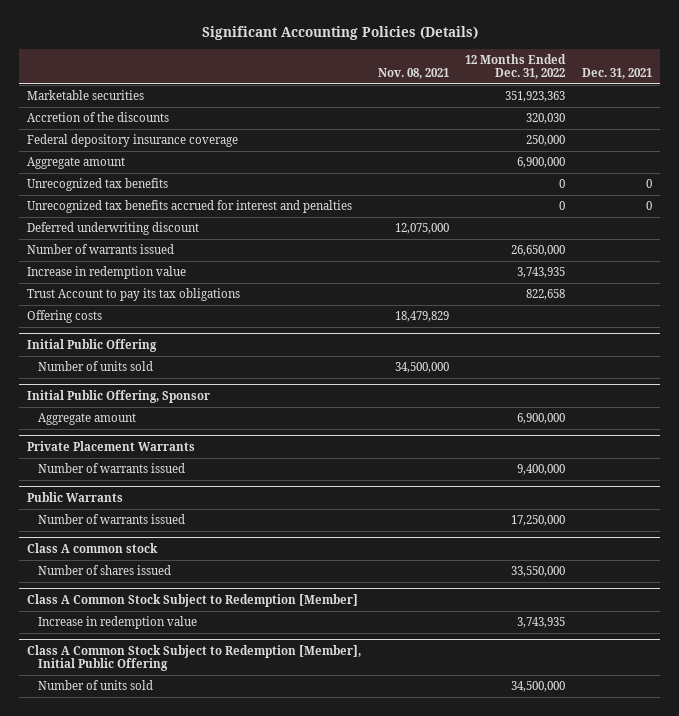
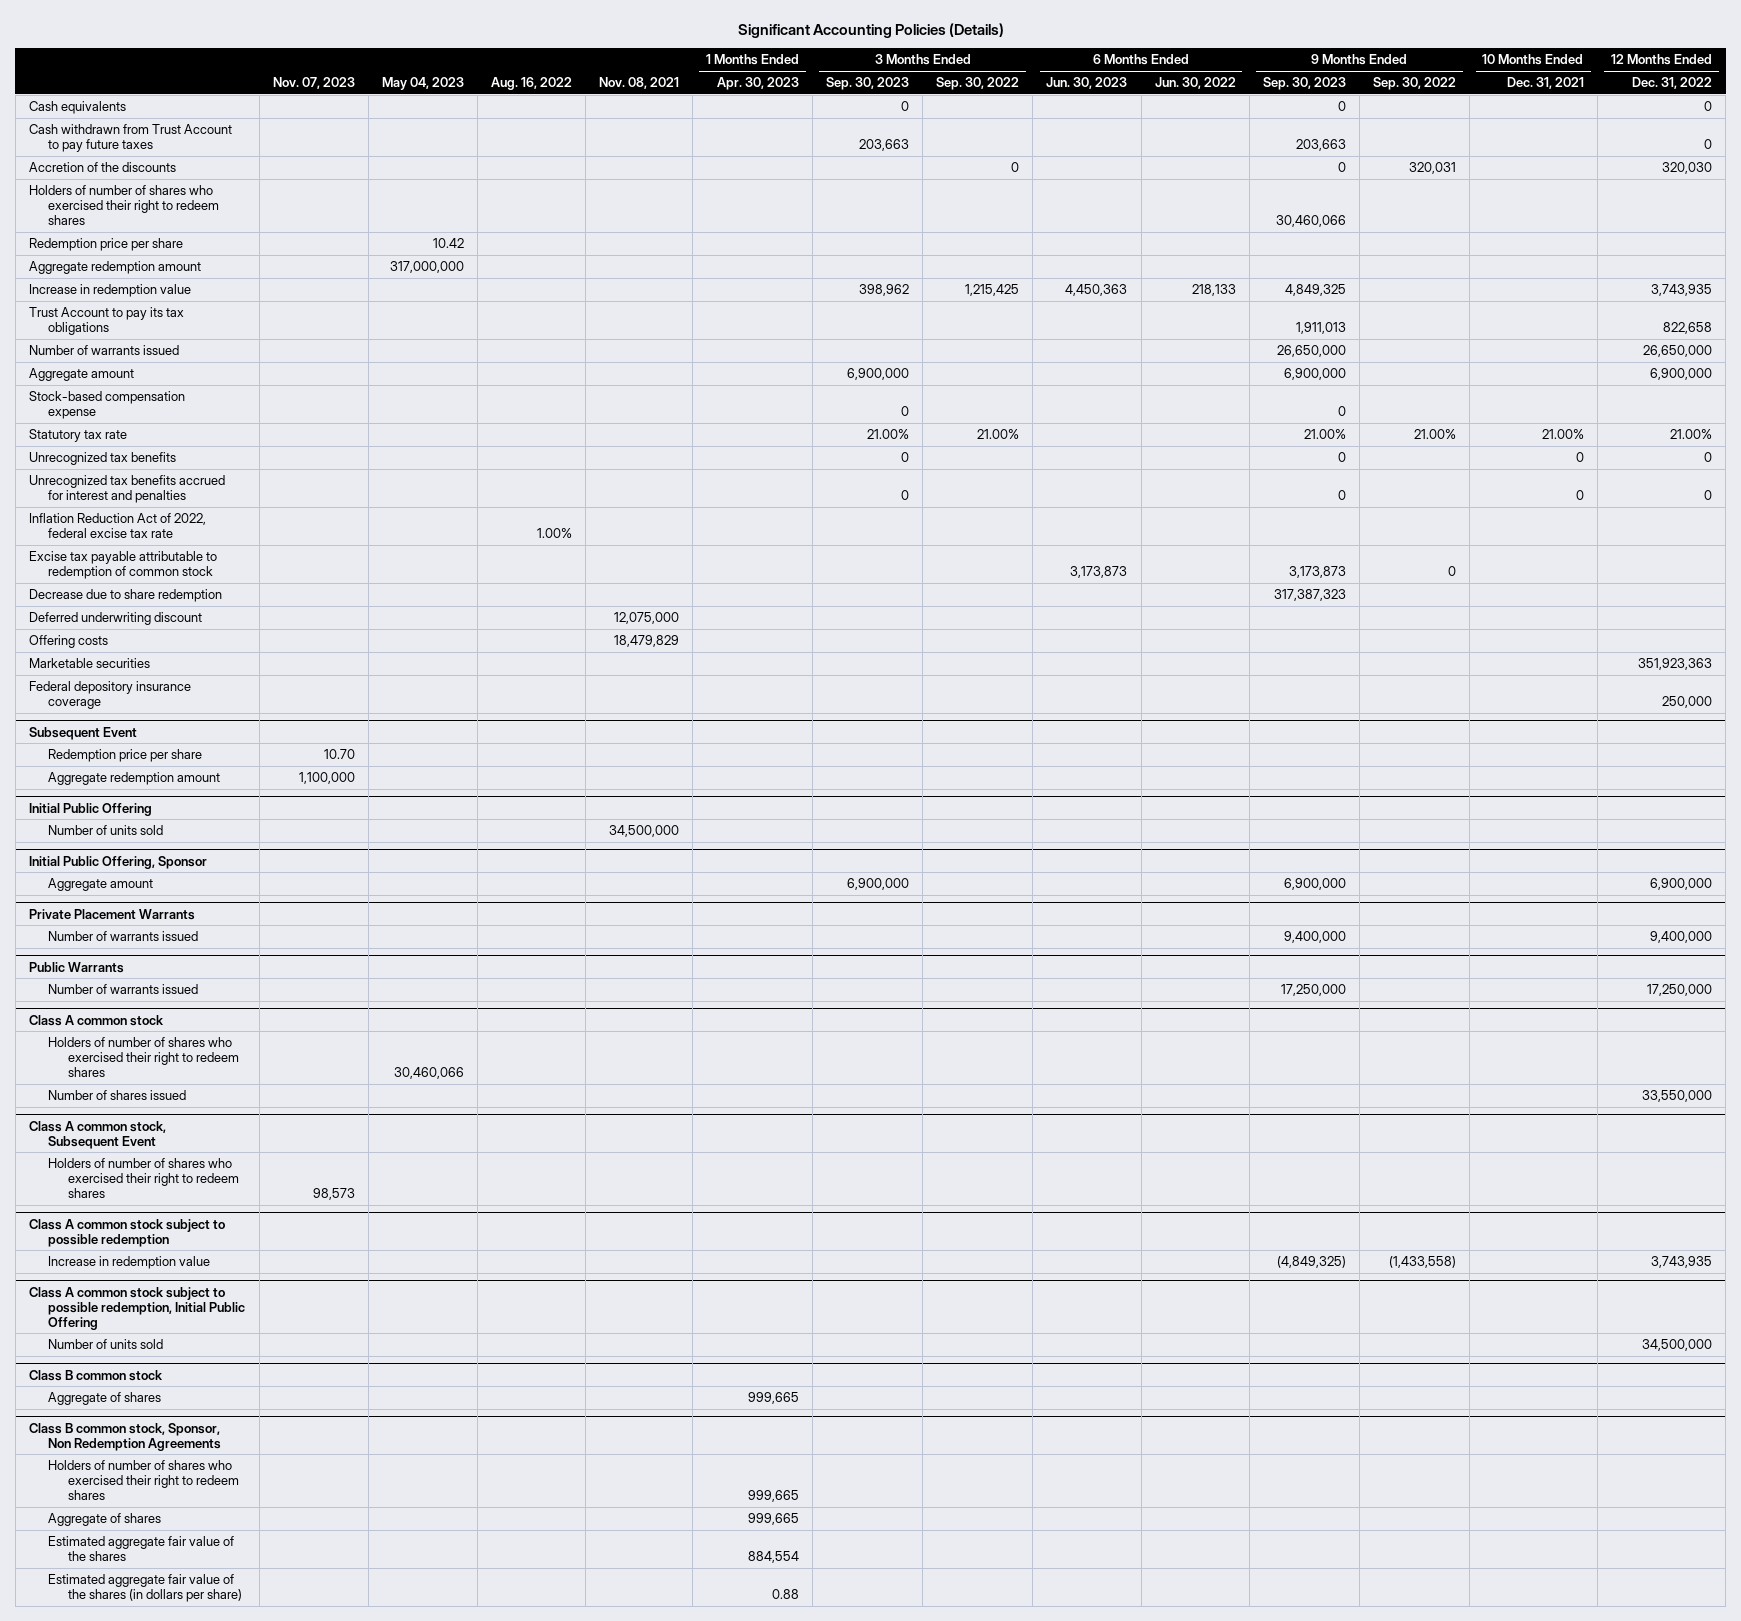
- | Nov. 08, 2021 | 12 Months Ended Dec. 31, 2022 | Dec. 31, 2021
+ | Nov. 07, 2023 | May 04, 2023 | Aug. 16, 2022 | Nov. 08, 2021 | 1 Months Ended Apr. 30, 2023 | 3 Months Ended Sep. 30, 2023 | 3 Months Ended Sep. 30, 2022 | 6 Months Ended Jun. 30, 2023 | 6 Months Ended Jun. 30, 2022 | 9 Months Ended Sep. 30, 2023 | 9 Months Ended Sep. 30, 2022 | 10 Months Ended Dec. 31, 2021 | 12 Months Ended Dec. 31, 2022
+ Cash equivalents | | | | | | 0 | | | | 0 | | | 0
+ Cash withdrawn from Trust Account to pay future taxes | | | | | | 203,663 | | | | 203,663 | | | 0
+ Holders of number of shares who exercised their right to redeem shares | | | | | | | | | | 30,460,066 | | |
+ Redemption price per share | | 10.42 | | | | | | | | | | |
+ Aggregate redemption amount | | 317,000,000 | | | | | | | | | | |
moved up: Increase in redemption value | | | | | | 398,962 | 1,215,425 | 4,450,363 | 218,133 | 4,849,325 | | | 3,743,935
moved up: Trust Account to pay its tax obligations | | | | | | | | | | 1,911,013 | | | 822,658
moved up: Number of warrants issued | | | | | | | | | | 26,650,000 | | | 26,650,000
+ Stock-based compensation expense | | | | | | 0 | | | | 0 | | |
+ Statutory tax rate | | | | | | 21.00% | 21.00% | | | 21.00% | 21.00% | 21.00% | 21.00%
+ Inflation Reduction Act of 2022, federal excise tax rate | | | 1.00% | | | | | | | | | |
+ Excise tax payable attributable to redemption of common stock | | | | | | | | 3,173,873 | | 3,173,873 | 0 | |
+ Decrease due to share redemption | | | | | | | | | | 317,387,323 | | |
moved down: Marketable securities | | | | | | | | | | | | | 351,923,363
moved down: Federal depository insurance coverage | | | | | | | | | | | | | 250,000
+ Subsequent Event
+ Redemption price per share | 10.70 | | | | | | | | | | | |
+ Aggregate redemption amount | 1,100,000 | | | | | | | | | | | |
@ Class A common stock
+ Holders of number of shares who exercised their right to redeem shares | | 30,460,066 | | | | | | | | | | |
- Class A Common Stock Subject to Redemption [Member]
+ Class A common stock, Subsequent Event
+ Holders of number of shares who exercised their right to redeem shares | 98,573 | | | | | | | | | | | |
+ Class A common stock subject to possible redemption
- Class A Common Stock Subject to Redemption [Member], Initial Public Offering
+ Class A common stock subject to possible redemption, Initial Public Offering
+ Class B common stock
+ Aggregate of shares | | | | | 999,665 | | | | | | | |
+ Class B common stock, Sponsor, Non Redemption Agreements
+ Holders of number of shares who exercised their right to redeem shares | | | | | 999,665 | | | | | | | |
+ Aggregate of shares | | | | | 999,665 | | | | | | | |
+ Estimated aggregate fair value of the shares | | | | | 884,554 | | | | | | | |
+ Estimated aggregate fair value of the shares (in dollars per share) | | | | | 0.88 | | | | | | | |

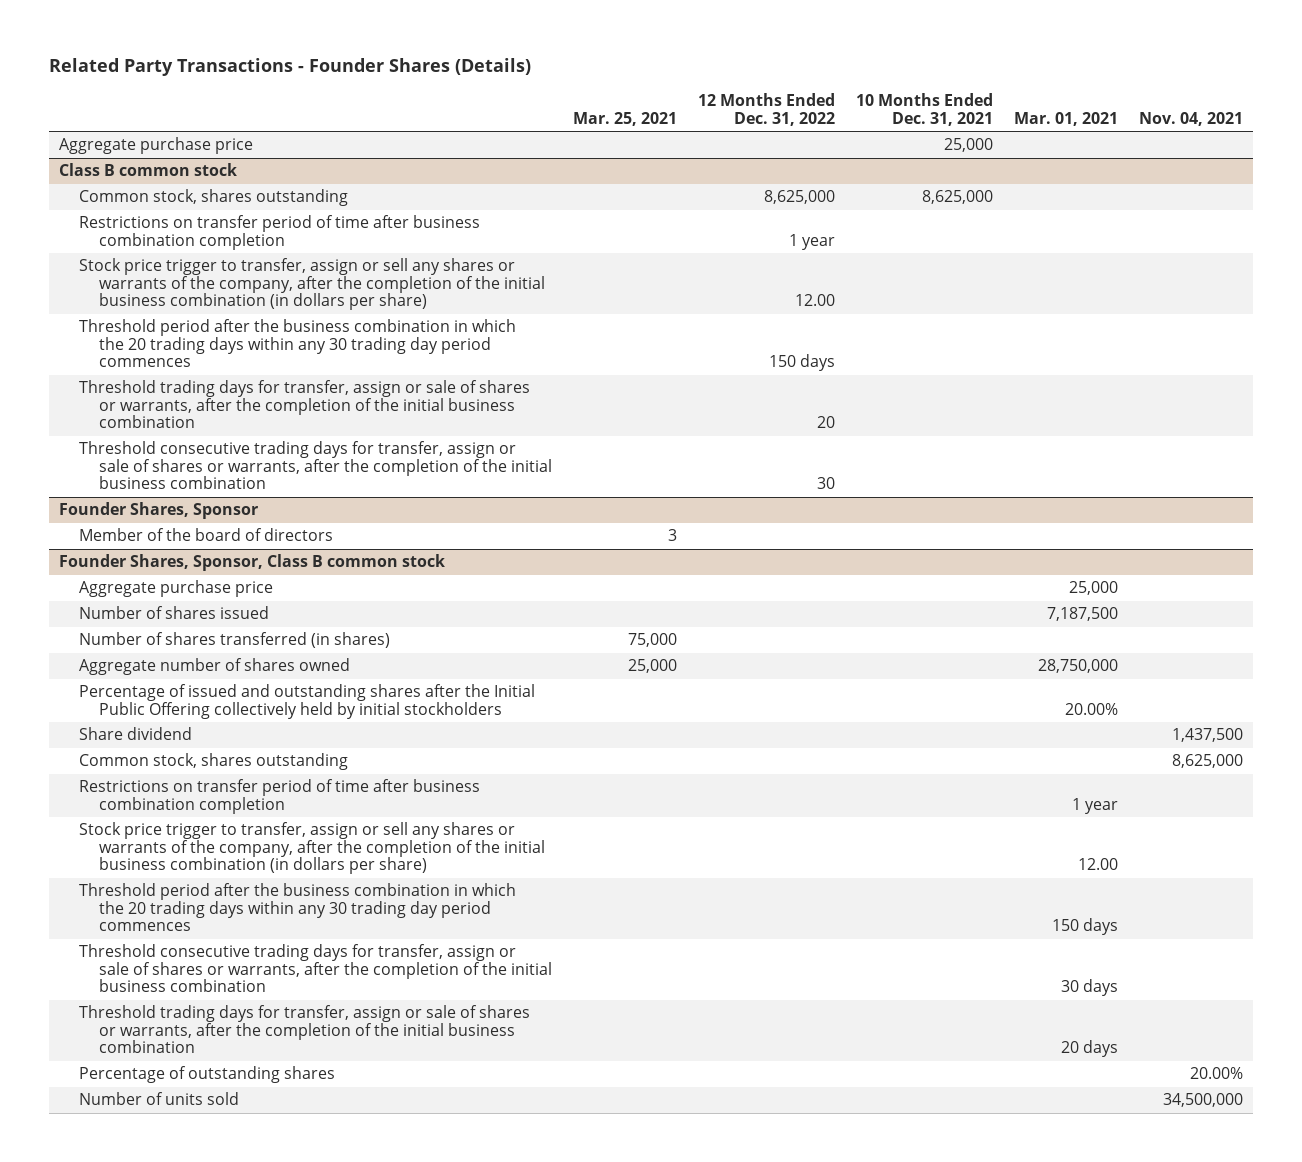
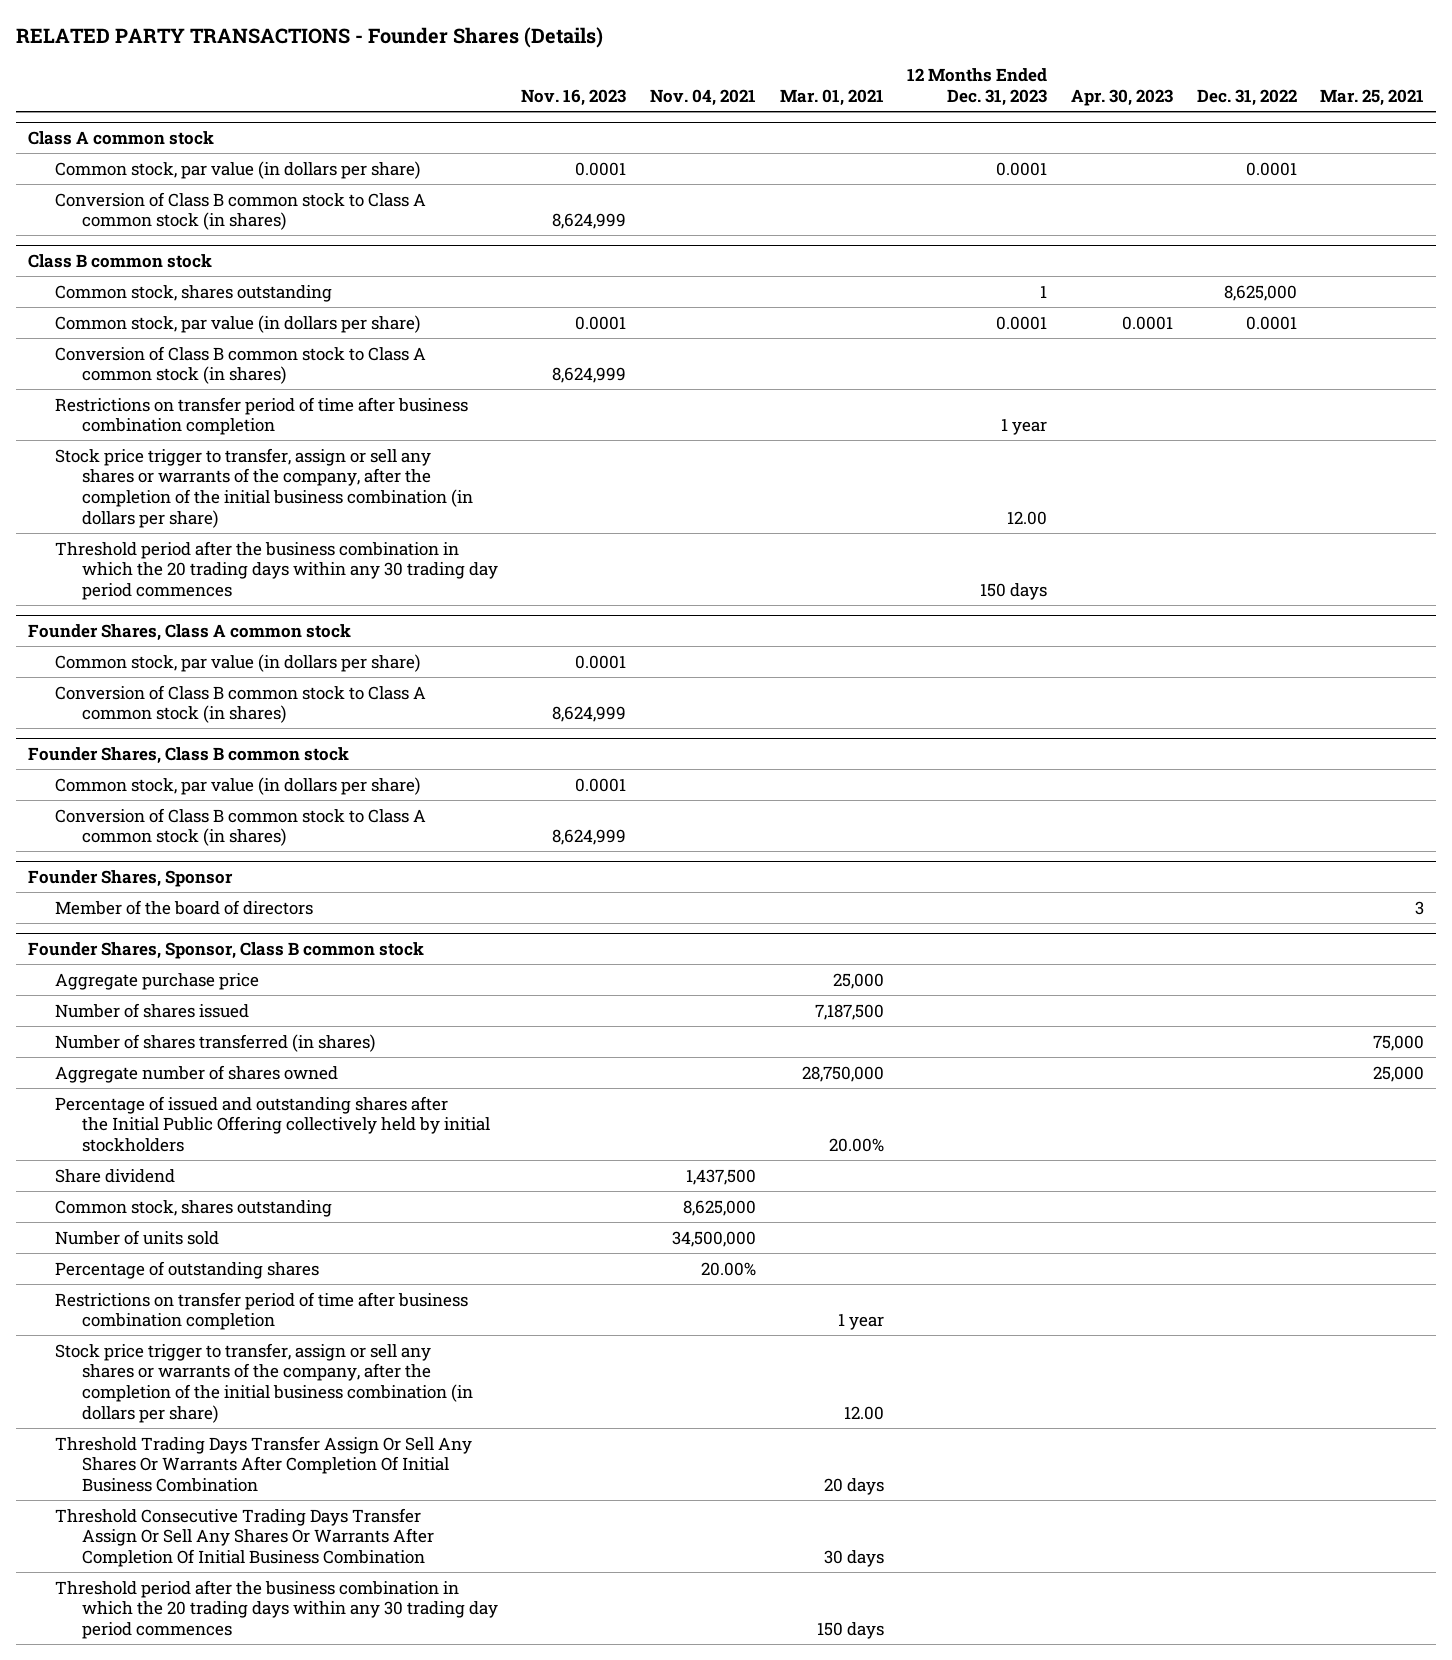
- Related Party Transactions - Founder Shares (Details)
+ RELATED PARTY TRANSACTIONS - Founder Shares (Details)
- | Mar. 25, 2021 | 12 Months Ended Dec. 31, 2022 | 10 Months Ended Dec. 31, 2021 | Mar. 01, 2021 | Nov. 04, 2021
+ | Nov. 16, 2023 | Nov. 04, 2021 | Mar. 01, 2021 | 12 Months Ended Dec. 31, 2023 | Apr. 30, 2023 | Dec. 31, 2022 | Mar. 25, 2021
- Aggregate purchase price | | | 25,000 | |
+ Class A common stock
+ Common stock, par value (in dollars per share) | 0.0001 | | | 0.0001 | | 0.0001 |
+ Conversion of Class B common stock to Class A common stock (in shares) | 8,624,999 | | | | | |
@ Class B common stock
+ Common stock, par value (in dollars per share) | 0.0001 | | | 0.0001 | 0.0001 | 0.0001 |
+ Conversion of Class B common stock to Class A common stock (in shares) | 8,624,999 | | | | | |
- Threshold trading days for transfer, assign or sale of shares or warrants, after the completion of the initial business combination | | 20 | | |
- Threshold consecutive trading days for transfer, assign or sale of shares or warrants, after the completion of the initial business combination | | 30 | | |
+ Founder Shares, Class A common stock
+ Common stock, par value (in dollars per share) | 0.0001 | | | | | |
+ Conversion of Class B common stock to Class A common stock (in shares) | 8,624,999 | | | | | |
+ Founder Shares, Class B common stock
+ Common stock, par value (in dollars per share) | 0.0001 | | | | | |
+ Conversion of Class B common stock to Class A common stock (in shares) | 8,624,999 | | | | | |
@ Founder Shares, Sponsor, Class B common stock
moved up: Number of units sold | | 34,500,000 | | | | |
moved up: Percentage of outstanding shares | | 20.00% | | | | |
+ Threshold Trading Days Transfer Assign Or Sell Any Shares Or Warrants After Completion Of Initial Business Combination | | | 20 days | | | |
+ Threshold Consecutive Trading Days Transfer Assign Or Sell Any Shares Or Warrants After Completion Of Initial Business Combination | | | 30 days | | | |
- Threshold consecutive trading days for transfer, assign or sale of shares or warrants, after the completion of the initial business combination | | | | 30 days |
- Threshold trading days for transfer, assign or sale of shares or warrants, after the completion of the initial business combination | | | | 20 days |

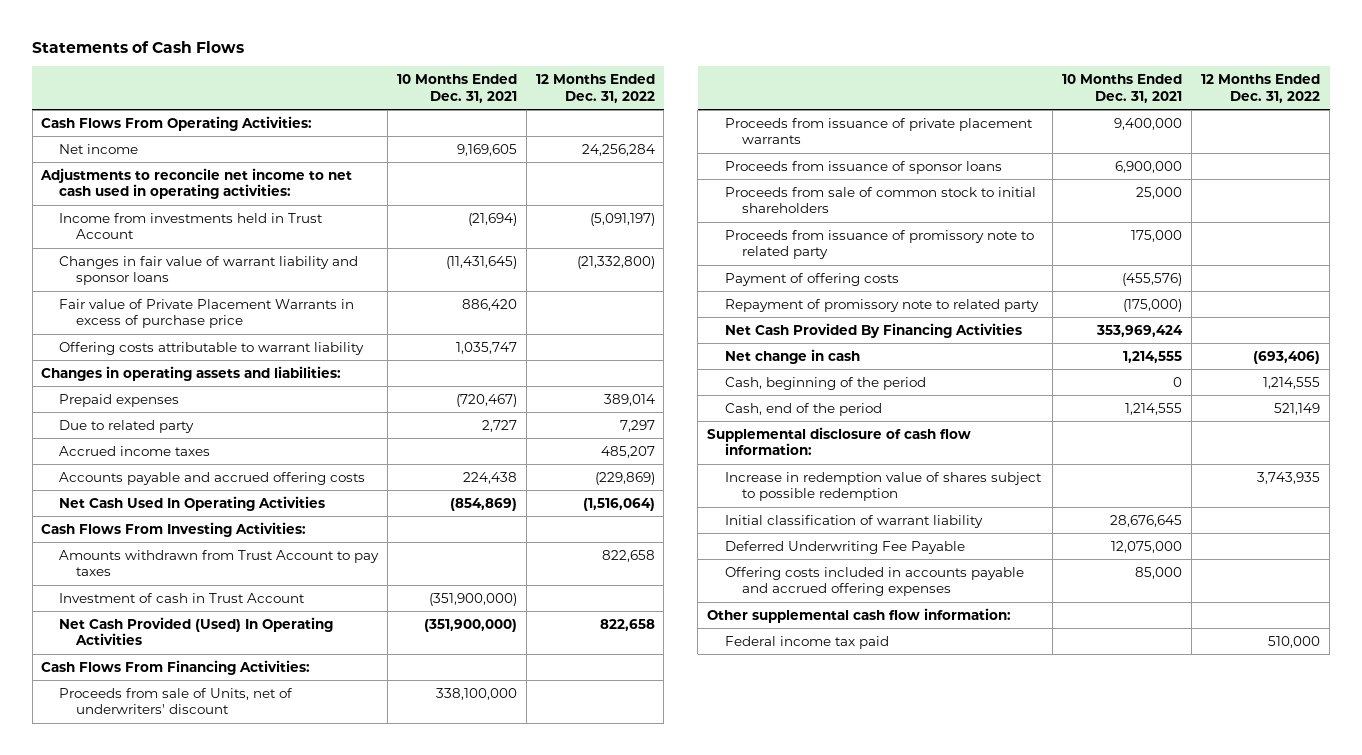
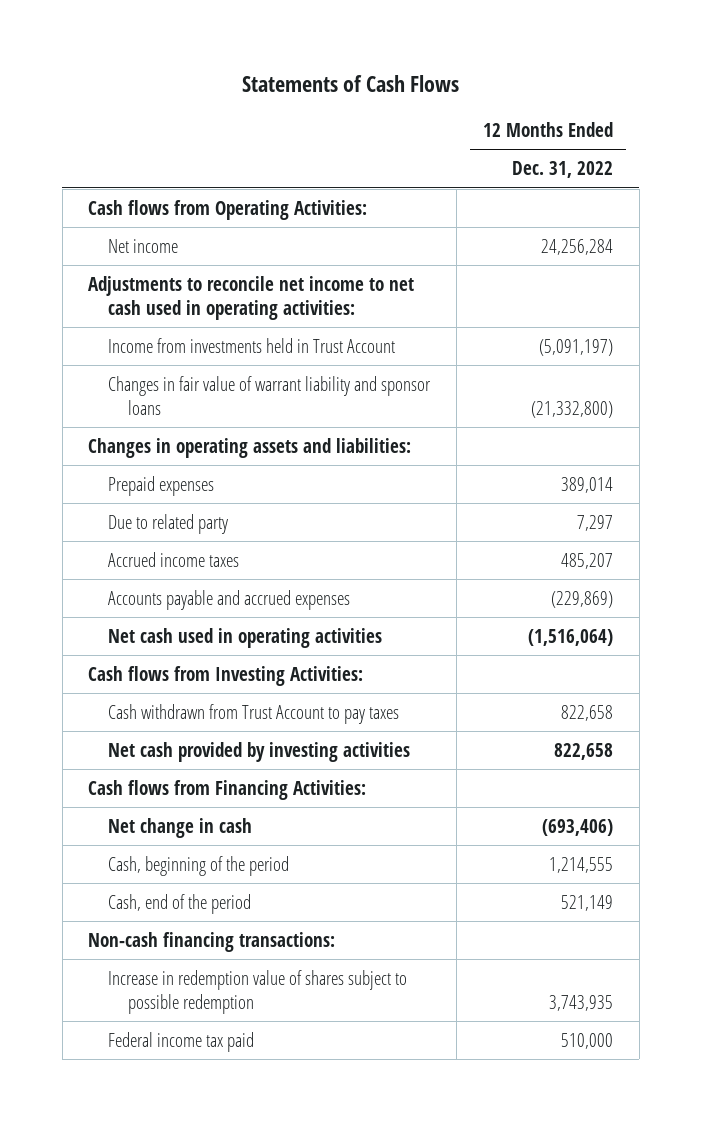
- | 10 Months Ended Dec. 31, 2021 | 12 Months Ended Dec. 31, 2022
+ | 12 Months Ended Dec. 31, 2022
- Cash Flows From Operating Activities:
+ Cash flows from Operating Activities:
- Fair value of Private Placement Warrants in excess of purchase price | 886,420 |
- Offering costs attributable to warrant liability | 1,035,747 |
- Accounts payable and accrued offering costs | 224,438 | (229,869)
- Net Cash Used In Operating Activities | (854,869) | (1,516,064)
- Cash Flows From Investing Activities:
- Amounts withdrawn from Trust Account to pay taxes | | 822,658
- Investment of cash in Trust Account | (351,900,000) |
- Net Cash Provided (Used) In Operating Activities | (351,900,000) | 822,658
- Cash Flows From Financing Activities:
- Proceeds from sale of Units, net of underwriters' discount | 338,100,000 |
- Proceeds from issuance of private placement warrants | 9,400,000 |
- Proceeds from issuance of sponsor loans | 6,900,000 |
- Proceeds from sale of common stock to initial shareholders | 25,000 |
- Proceeds from issuance of promissory note to related party | 175,000 |
- Payment of offering costs | (455,576) |
- Repayment of promissory note to related party | (175,000) |
- Net Cash Provided By Financing Activities | 353,969,424 |
+ Accounts payable and accrued expenses | (229,869)
+ Net cash used in operating activities | (1,516,064)
+ Cash flows from Investing Activities:
+ Cash withdrawn from Trust Account to pay taxes | 822,658
+ Net cash provided by investing activities | 822,658
+ Cash flows from Financing Activities:
- Supplemental disclosure of cash flow information:
+ Non-cash financing transactions:
- Initial classification of warrant liability | 28,676,645 |
- Deferred Underwriting Fee Payable | 12,075,000 |
- Offering costs included in accounts payable and accrued offering expenses | 85,000 |
- Other supplemental cash flow information:

